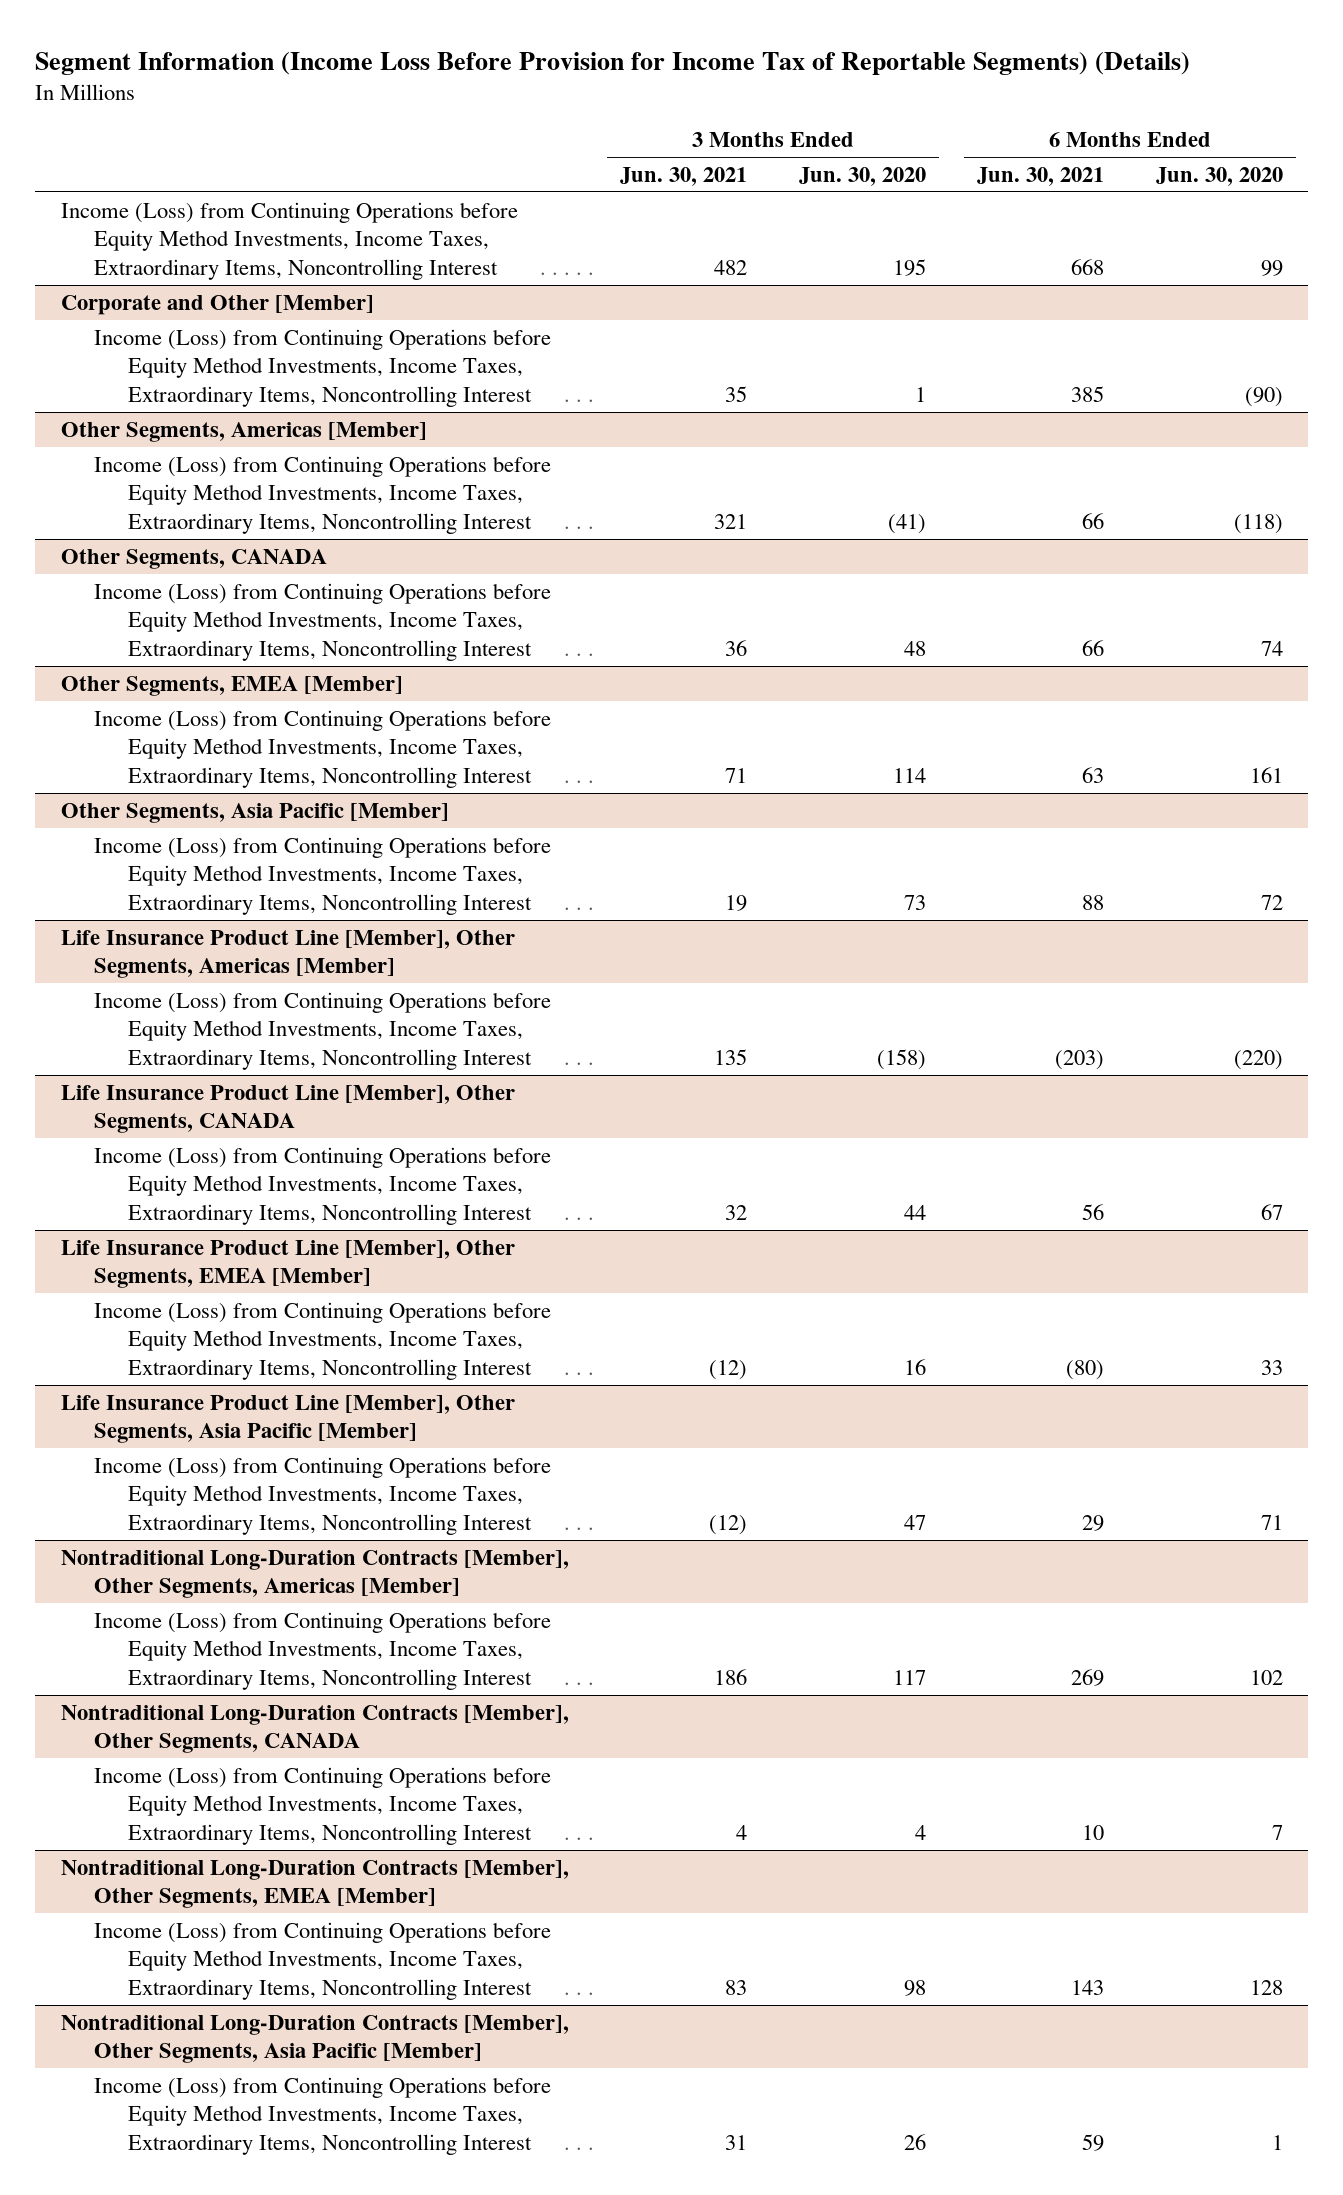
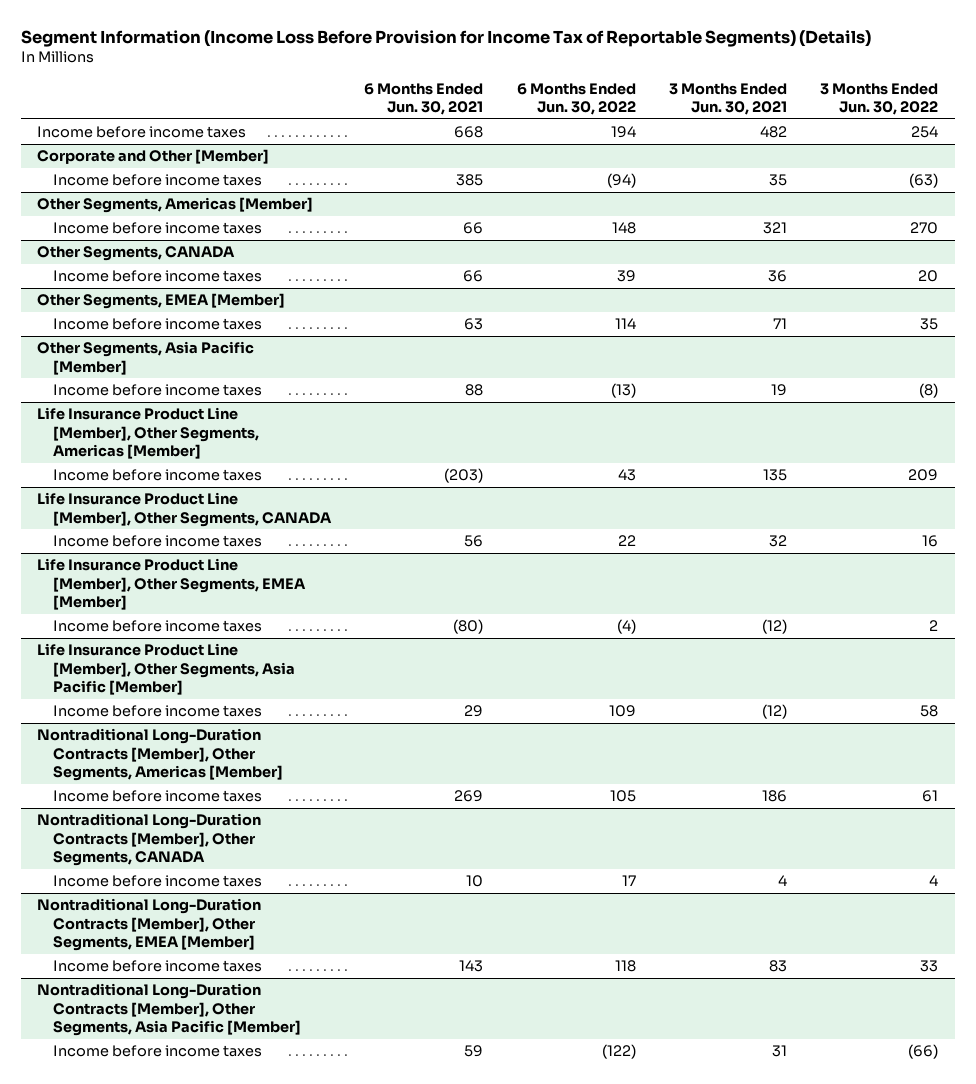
- | 3 Months Ended Jun. 30, 2021 | 3 Months Ended Jun. 30, 2020 | 6 Months Ended Jun. 30, 2021 | 6 Months Ended Jun. 30, 2020
+ | 6 Months Ended Jun. 30, 2021 | 6 Months Ended Jun. 30, 2022 | 3 Months Ended Jun. 30, 2021 | 3 Months Ended Jun. 30, 2022
- Income (Loss) from Continuing Operations before Equity Method Investments, Income Taxes, Extraordinary Items, Noncontrolling Interest | 482 | 195 | 668 | 99
+ Income before income taxes | 668 | 194 | 482 | 254
@ Corporate and Other [Member]
- Income (Loss) from Continuing Operations before Equity Method Investments, Income Taxes, Extraordinary Items, Noncontrolling Interest | 35 | 1 | 385 | (90)
+ Income before income taxes | 385 | (94) | 35 | (63)
@ Other Segments, Americas [Member]
- Income (Loss) from Continuing Operations before Equity Method Investments, Income Taxes, Extraordinary Items, Noncontrolling Interest | 321 | (41) | 66 | (118)
+ Income before income taxes | 66 | 148 | 321 | 270
@ Other Segments, CANADA
- Income (Loss) from Continuing Operations before Equity Method Investments, Income Taxes, Extraordinary Items, Noncontrolling Interest | 36 | 48 | 66 | 74
+ Income before income taxes | 66 | 39 | 36 | 20
@ Other Segments, EMEA [Member]
- Income (Loss) from Continuing Operations before Equity Method Investments, Income Taxes, Extraordinary Items, Noncontrolling Interest | 71 | 114 | 63 | 161
+ Income before income taxes | 63 | 114 | 71 | 35
@ Other Segments, Asia Pacific [Member]
- Income (Loss) from Continuing Operations before Equity Method Investments, Income Taxes, Extraordinary Items, Noncontrolling Interest | 19 | 73 | 88 | 72
+ Income before income taxes | 88 | (13) | 19 | (8)
@ Life Insurance Product Line [Member], Other Segments, Americas [Member]
- Income (Loss) from Continuing Operations before Equity Method Investments, Income Taxes, Extraordinary Items, Noncontrolling Interest | 135 | (158) | (203) | (220)
+ Income before income taxes | (203) | 43 | 135 | 209
@ Life Insurance Product Line [Member], Other Segments, CANADA
- Income (Loss) from Continuing Operations before Equity Method Investments, Income Taxes, Extraordinary Items, Noncontrolling Interest | 32 | 44 | 56 | 67
+ Income before income taxes | 56 | 22 | 32 | 16
@ Life Insurance Product Line [Member], Other Segments, EMEA [Member]
- Income (Loss) from Continuing Operations before Equity Method Investments, Income Taxes, Extraordinary Items, Noncontrolling Interest | (12) | 16 | (80) | 33
+ Income before income taxes | (80) | (4) | (12) | 2
@ Life Insurance Product Line [Member], Other Segments, Asia Pacific [Member]
- Income (Loss) from Continuing Operations before Equity Method Investments, Income Taxes, Extraordinary Items, Noncontrolling Interest | (12) | 47 | 29 | 71
+ Income before income taxes | 29 | 109 | (12) | 58
@ Nontraditional Long-Duration Contracts [Member], Other Segments, Americas [Member]
- Income (Loss) from Continuing Operations before Equity Method Investments, Income Taxes, Extraordinary Items, Noncontrolling Interest | 186 | 117 | 269 | 102
+ Income before income taxes | 269 | 105 | 186 | 61
@ Nontraditional Long-Duration Contracts [Member], Other Segments, CANADA
- Income (Loss) from Continuing Operations before Equity Method Investments, Income Taxes, Extraordinary Items, Noncontrolling Interest | 4 | 4 | 10 | 7
+ Income before income taxes | 10 | 17 | 4 | 4
@ Nontraditional Long-Duration Contracts [Member], Other Segments, EMEA [Member]
- Income (Loss) from Continuing Operations before Equity Method Investments, Income Taxes, Extraordinary Items, Noncontrolling Interest | 83 | 98 | 143 | 128
+ Income before income taxes | 143 | 118 | 83 | 33
@ Nontraditional Long-Duration Contracts [Member], Other Segments, Asia Pacific [Member]
- Income (Loss) from Continuing Operations before Equity Method Investments, Income Taxes, Extraordinary Items, Noncontrolling Interest | 31 | 26 | 59 | 1
+ Income before income taxes | 59 | (122) | 31 | (66)

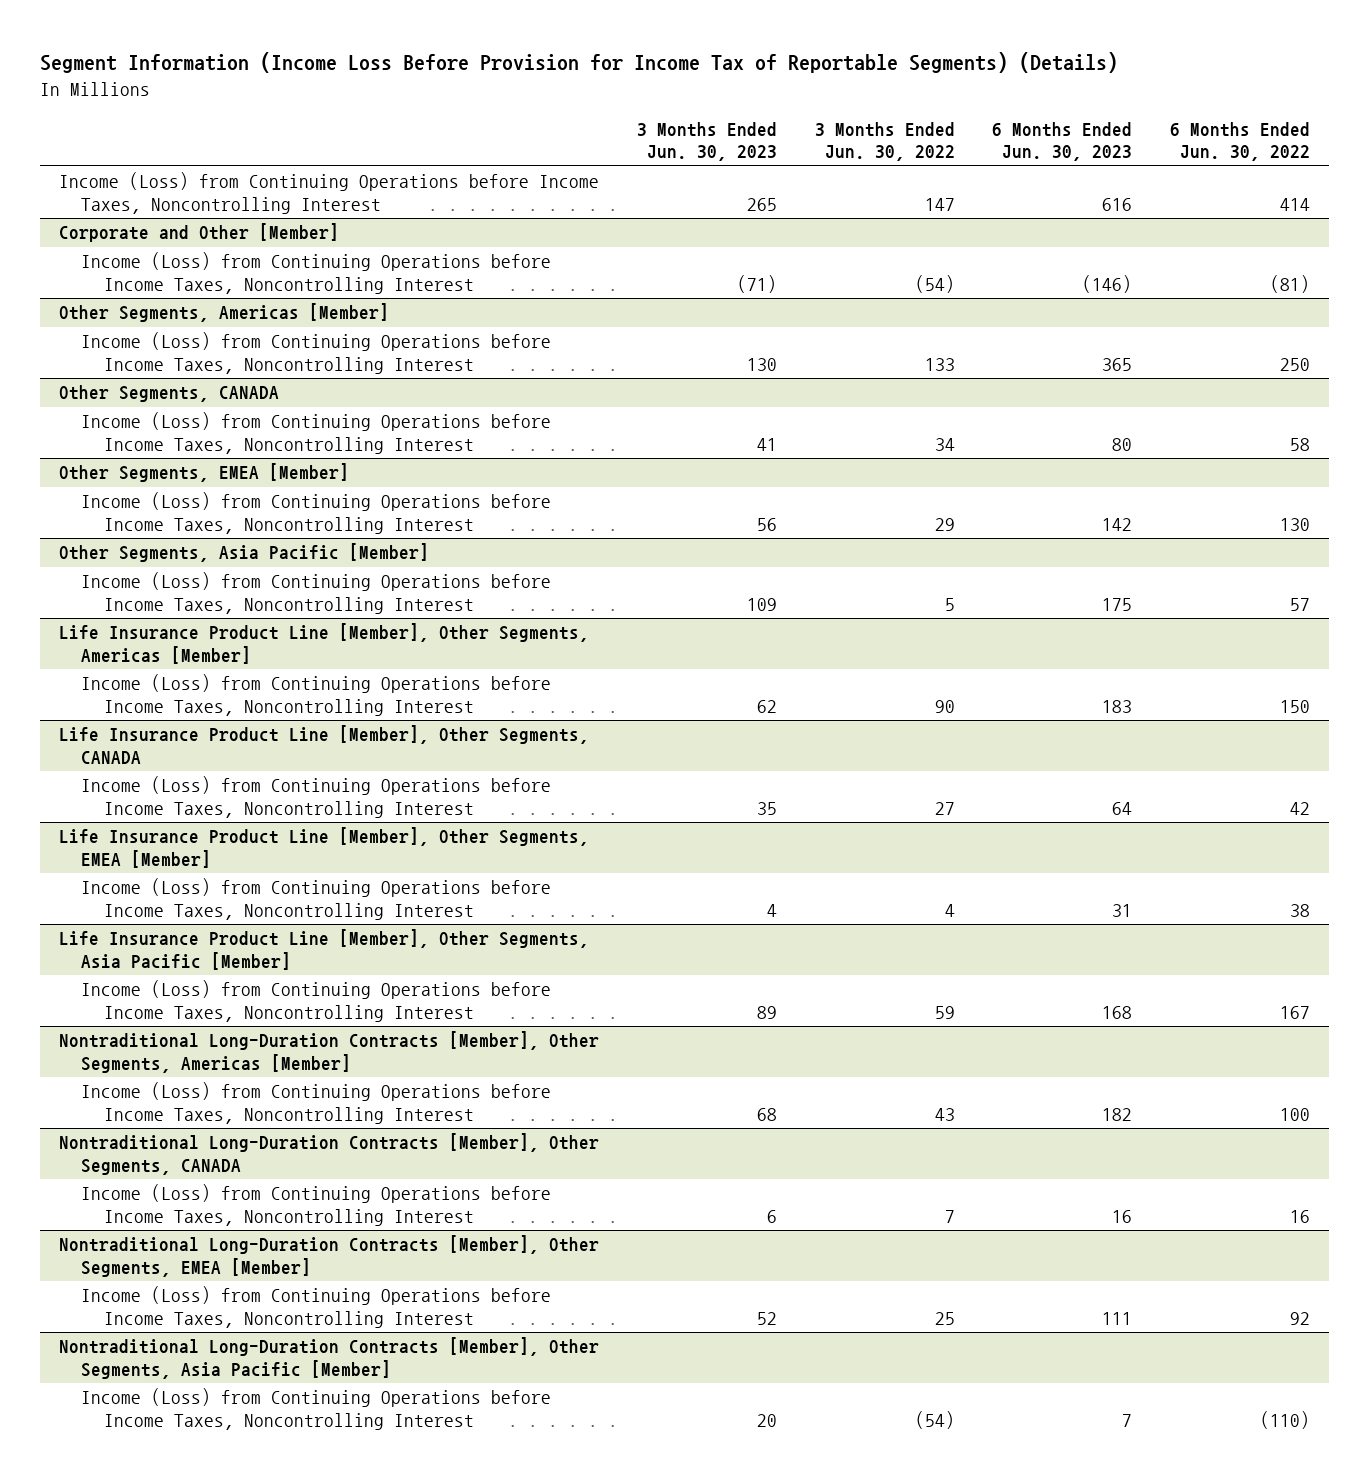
- | 6 Months Ended Jun. 30, 2021 | 6 Months Ended Jun. 30, 2022 | 3 Months Ended Jun. 30, 2021 | 3 Months Ended Jun. 30, 2022
+ | 3 Months Ended Jun. 30, 2023 | 3 Months Ended Jun. 30, 2022 | 6 Months Ended Jun. 30, 2023 | 6 Months Ended Jun. 30, 2022
- Income before income taxes | 668 | 194 | 482 | 254
+ Income (Loss) from Continuing Operations before Income Taxes, Noncontrolling Interest | 265 | 147 | 616 | 414
@ Corporate and Other [Member]
- Income before income taxes | 385 | (94) | 35 | (63)
+ Income (Loss) from Continuing Operations before Income Taxes, Noncontrolling Interest | (71) | (54) | (146) | (81)
@ Other Segments, Americas [Member]
- Income before income taxes | 66 | 148 | 321 | 270
+ Income (Loss) from Continuing Operations before Income Taxes, Noncontrolling Interest | 130 | 133 | 365 | 250
@ Other Segments, CANADA
- Income before income taxes | 66 | 39 | 36 | 20
+ Income (Loss) from Continuing Operations before Income Taxes, Noncontrolling Interest | 41 | 34 | 80 | 58
@ Other Segments, EMEA [Member]
- Income before income taxes | 63 | 114 | 71 | 35
+ Income (Loss) from Continuing Operations before Income Taxes, Noncontrolling Interest | 56 | 29 | 142 | 130
@ Other Segments, Asia Pacific [Member]
- Income before income taxes | 88 | (13) | 19 | (8)
+ Income (Loss) from Continuing Operations before Income Taxes, Noncontrolling Interest | 109 | 5 | 175 | 57
@ Life Insurance Product Line [Member], Other Segments, Americas [Member]
- Income before income taxes | (203) | 43 | 135 | 209
+ Income (Loss) from Continuing Operations before Income Taxes, Noncontrolling Interest | 62 | 90 | 183 | 150
@ Life Insurance Product Line [Member], Other Segments, CANADA
- Income before income taxes | 56 | 22 | 32 | 16
+ Income (Loss) from Continuing Operations before Income Taxes, Noncontrolling Interest | 35 | 27 | 64 | 42
@ Life Insurance Product Line [Member], Other Segments, EMEA [Member]
- Income before income taxes | (80) | (4) | (12) | 2
+ Income (Loss) from Continuing Operations before Income Taxes, Noncontrolling Interest | 4 | 4 | 31 | 38
@ Life Insurance Product Line [Member], Other Segments, Asia Pacific [Member]
- Income before income taxes | 29 | 109 | (12) | 58
+ Income (Loss) from Continuing Operations before Income Taxes, Noncontrolling Interest | 89 | 59 | 168 | 167
@ Nontraditional Long-Duration Contracts [Member], Other Segments, Americas [Member]
- Income before income taxes | 269 | 105 | 186 | 61
+ Income (Loss) from Continuing Operations before Income Taxes, Noncontrolling Interest | 68 | 43 | 182 | 100
@ Nontraditional Long-Duration Contracts [Member], Other Segments, CANADA
- Income before income taxes | 10 | 17 | 4 | 4
+ Income (Loss) from Continuing Operations before Income Taxes, Noncontrolling Interest | 6 | 7 | 16 | 16
@ Nontraditional Long-Duration Contracts [Member], Other Segments, EMEA [Member]
- Income before income taxes | 143 | 118 | 83 | 33
+ Income (Loss) from Continuing Operations before Income Taxes, Noncontrolling Interest | 52 | 25 | 111 | 92
@ Nontraditional Long-Duration Contracts [Member], Other Segments, Asia Pacific [Member]
- Income before income taxes | 59 | (122) | 31 | (66)
+ Income (Loss) from Continuing Operations before Income Taxes, Noncontrolling Interest | 20 | (54) | 7 | (110)

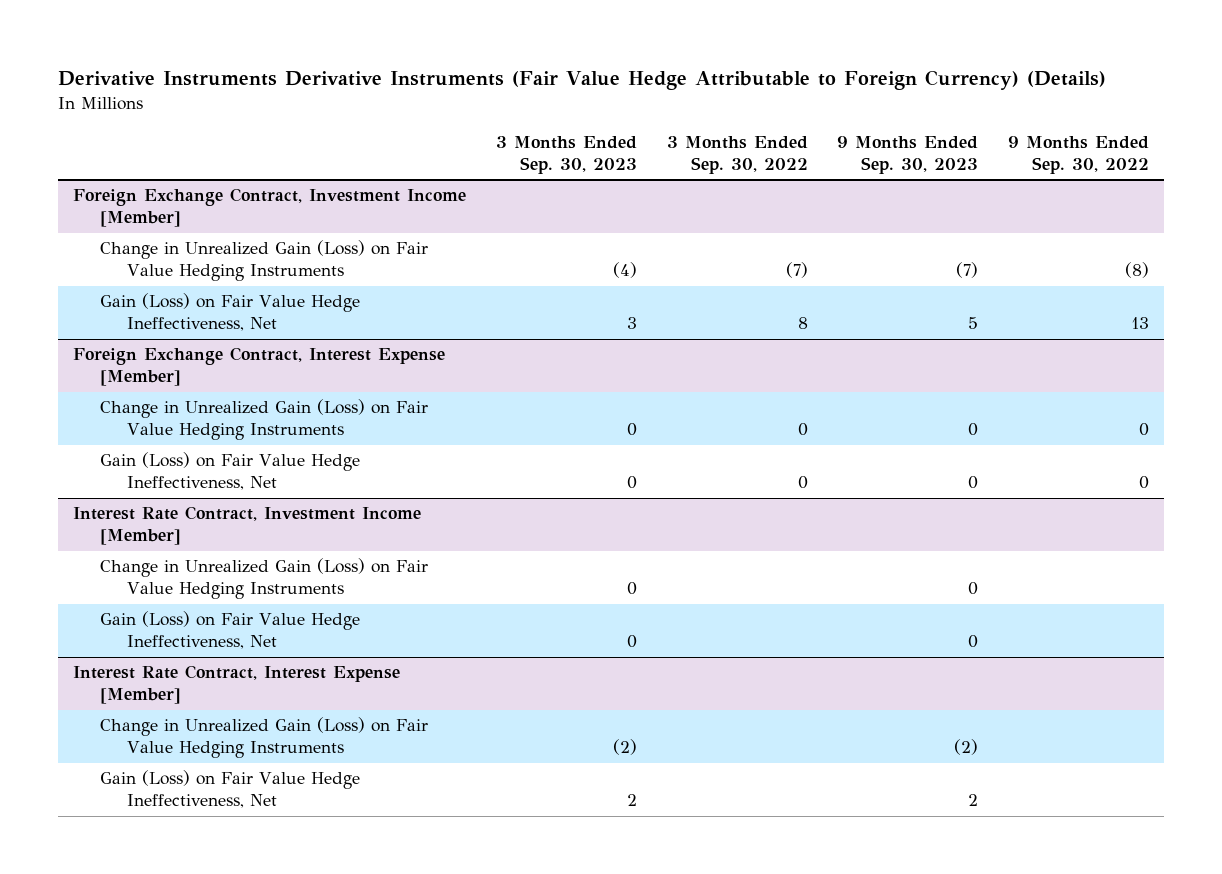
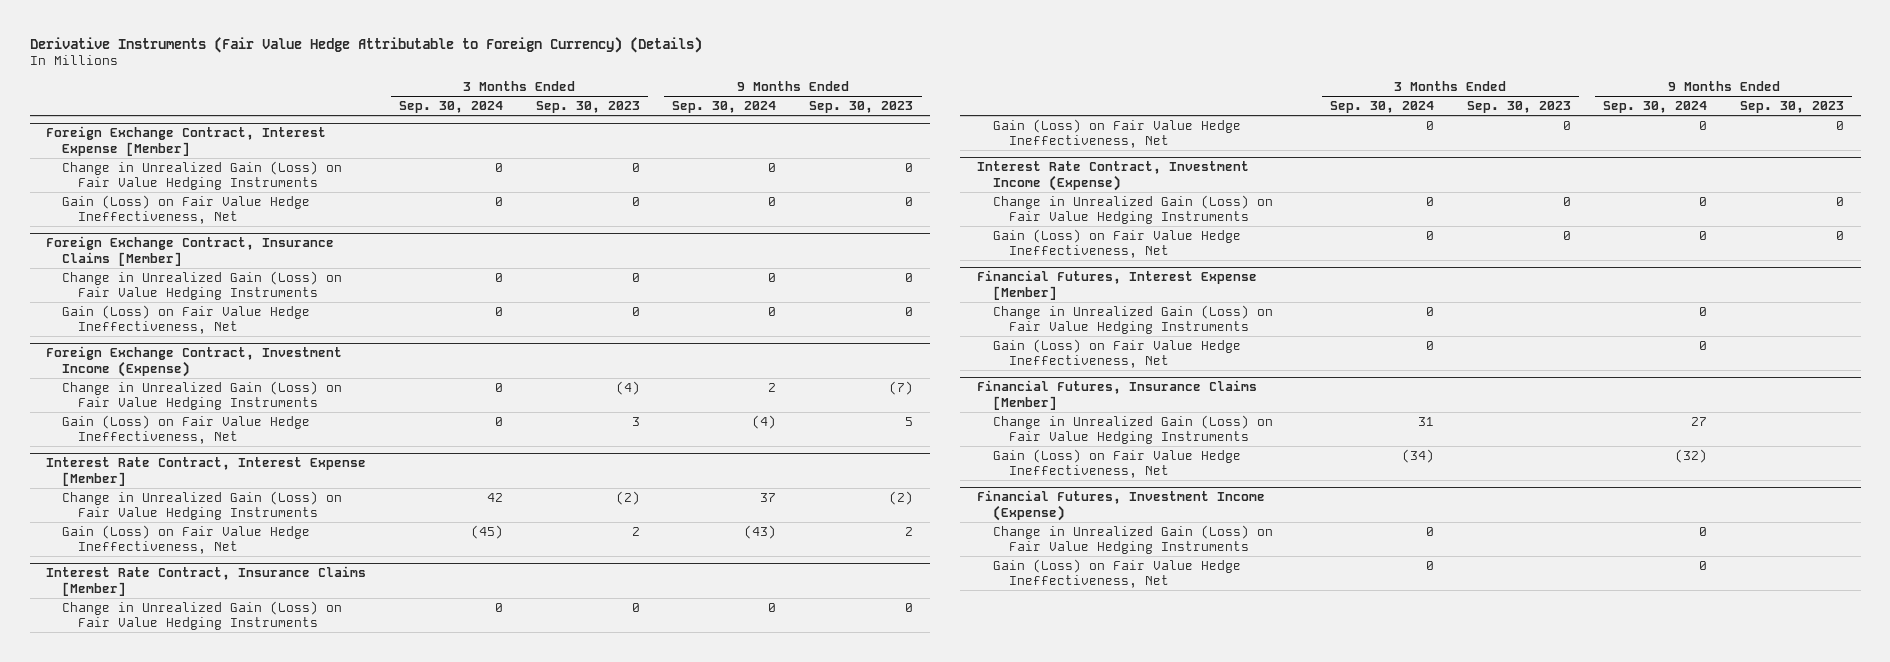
- Derivative Instruments Derivative Instruments (Fair Value Hedge Attributable to Foreign Currency) (Details)
+ Derivative Instruments (Fair Value Hedge Attributable to Foreign Currency) (Details)
- | 3 Months Ended Sep. 30, 2023 | 3 Months Ended Sep. 30, 2022 | 9 Months Ended Sep. 30, 2023 | 9 Months Ended Sep. 30, 2022
+ | 3 Months Ended Sep. 30, 2024 | 3 Months Ended Sep. 30, 2023 | 9 Months Ended Sep. 30, 2024 | 9 Months Ended Sep. 30, 2023
- Foreign Exchange Contract, Investment Income [Member]
- Change in Unrealized Gain (Loss) on Fair Value Hedging Instruments | (4) | (7) | (7) | (8)
- Gain (Loss) on Fair Value Hedge Ineffectiveness, Net | 3 | 8 | 5 | 13
- Interest Rate Contract, Investment Income [Member]
+ Foreign Exchange Contract, Insurance Claims [Member]
+ Foreign Exchange Contract, Investment Income (Expense)
+ Change in Unrealized Gain (Loss) on Fair Value Hedging Instruments | 0 | (4) | 2 | (7)
+ Gain (Loss) on Fair Value Hedge Ineffectiveness, Net | 0 | 3 | (4) | 5
+ Interest Rate Contract, Insurance Claims [Member]
+ Change in Unrealized Gain (Loss) on Fair Value Hedging Instruments | 0 | 0 | 0 | 0
+ Gain (Loss) on Fair Value Hedge Ineffectiveness, Net | 0 | 0 | 0 | 0
+ Interest Rate Contract, Investment Income (Expense)
+ Change in Unrealized Gain (Loss) on Fair Value Hedging Instruments | 0 | 0 | 0 | 0
+ Gain (Loss) on Fair Value Hedge Ineffectiveness, Net | 0 | 0 | 0 | 0
+ Financial Futures, Interest Expense [Member]
+ Change in Unrealized Gain (Loss) on Fair Value Hedging Instruments | 0 | | 0 |
+ Gain (Loss) on Fair Value Hedge Ineffectiveness, Net | 0 | | 0 |
+ Financial Futures, Insurance Claims [Member]
+ Change in Unrealized Gain (Loss) on Fair Value Hedging Instruments | 31 | | 27 |
+ Gain (Loss) on Fair Value Hedge Ineffectiveness, Net | (34) | | (32) |
+ Financial Futures, Investment Income (Expense)
+ Change in Unrealized Gain (Loss) on Fair Value Hedging Instruments | 0 | | 0 |
+ Gain (Loss) on Fair Value Hedge Ineffectiveness, Net | 0 | | 0 |

